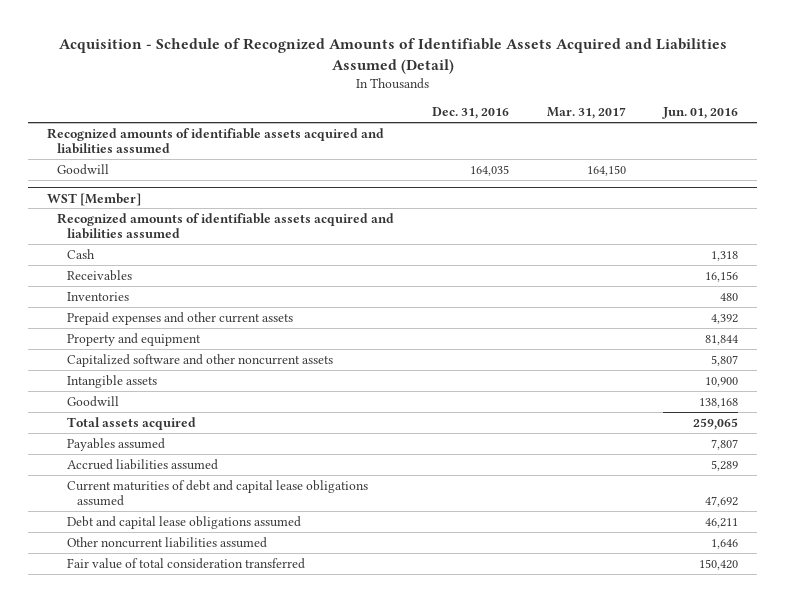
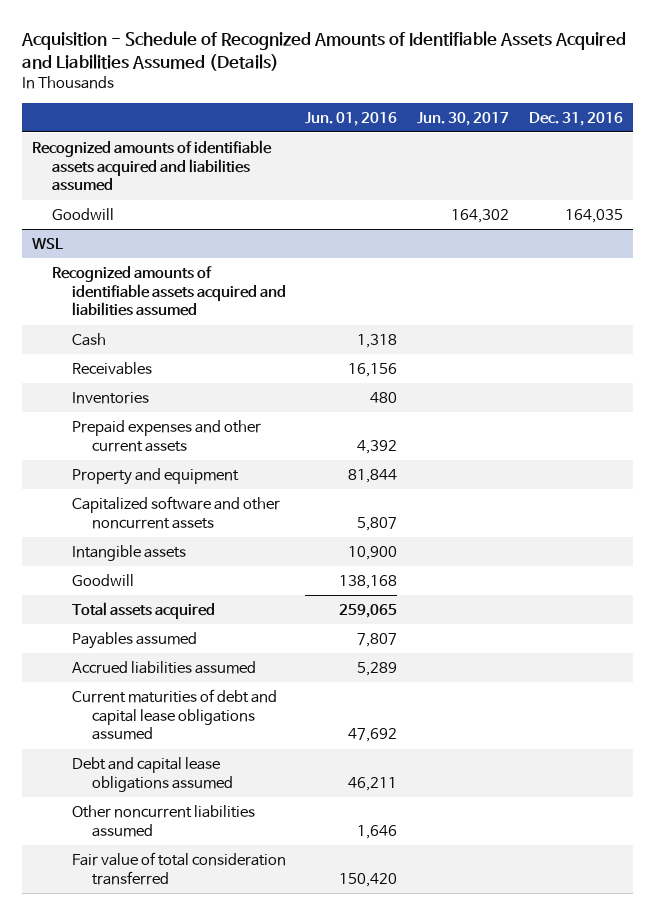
- Acquisition - Schedule of Recognized Amounts of Identifiable Assets Acquired and Liabilities Assumed (Detail)
+ Acquisition - Schedule of Recognized Amounts of Identifiable Assets Acquired and Liabilities Assumed (Details)
- | Dec. 31, 2016 | Mar. 31, 2017 | Jun. 01, 2016
+ | Jun. 01, 2016 | Jun. 30, 2017 | Dec. 31, 2016
- WST [Member]
+ WSL

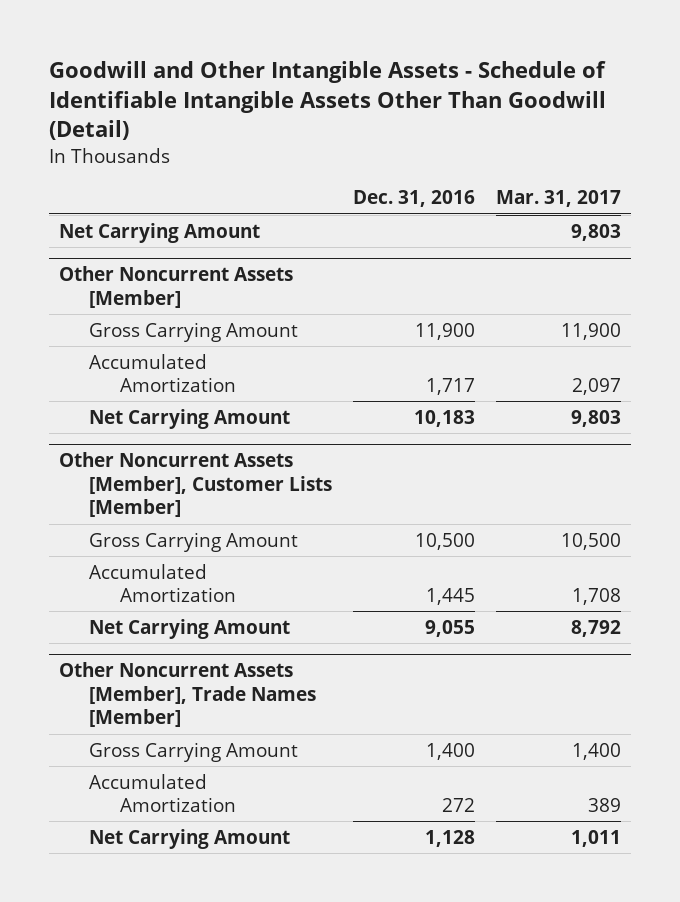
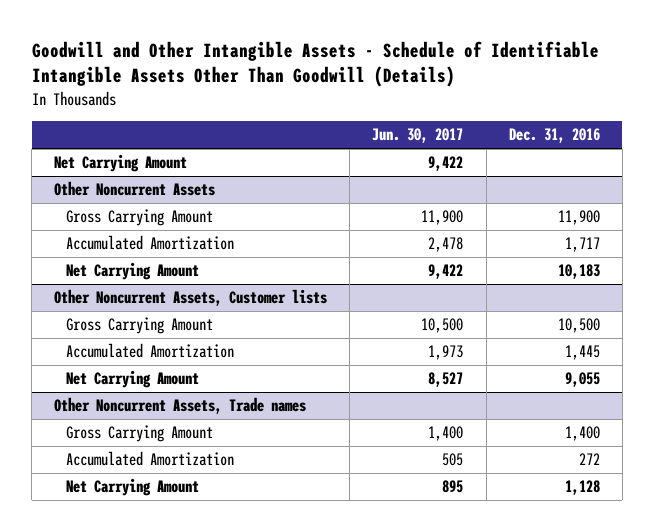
- Goodwill and Other Intangible Assets - Schedule of Identifiable Intangible Assets Other Than Goodwill (Detail)
+ Goodwill and Other Intangible Assets - Schedule of Identifiable Intangible Assets Other Than Goodwill (Details)
- | Dec. 31, 2016 | Mar. 31, 2017
+ | Jun. 30, 2017 | Dec. 31, 2016
- Other Noncurrent Assets [Member]
+ Other Noncurrent Assets
- Other Noncurrent Assets [Member], Customer Lists [Member]
+ Other Noncurrent Assets, Customer lists
- Other Noncurrent Assets [Member], Trade Names [Member]
+ Other Noncurrent Assets, Trade names

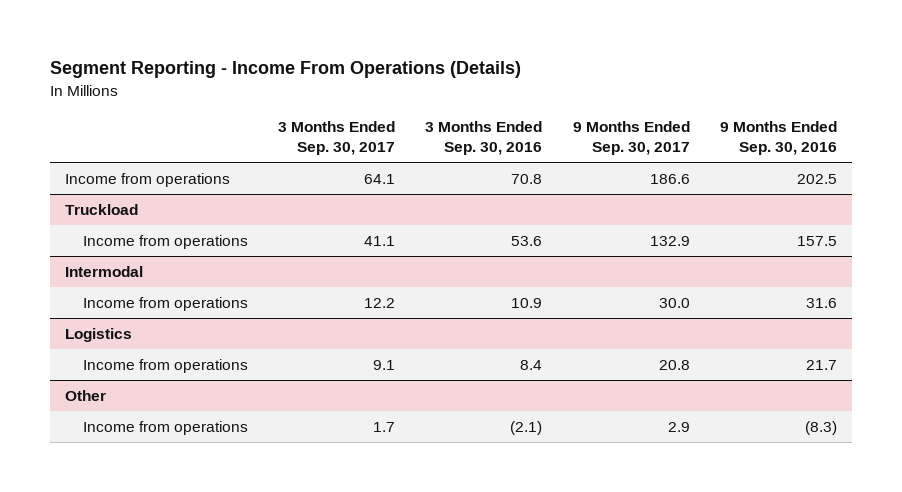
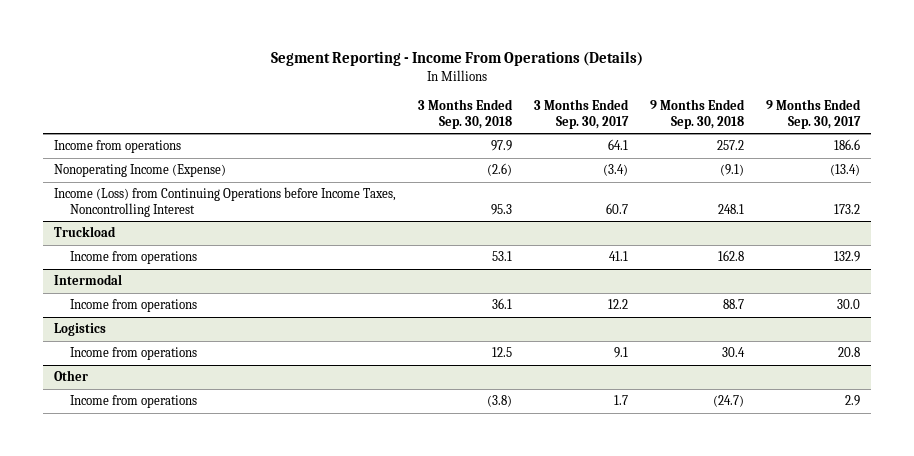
- | 3 Months Ended Sep. 30, 2017 | 3 Months Ended Sep. 30, 2016 | 9 Months Ended Sep. 30, 2017 | 9 Months Ended Sep. 30, 2016
+ | 3 Months Ended Sep. 30, 2018 | 3 Months Ended Sep. 30, 2017 | 9 Months Ended Sep. 30, 2018 | 9 Months Ended Sep. 30, 2017
+ Nonoperating Income (Expense) | (2.6) | (3.4) | (9.1) | (13.4)
+ Income (Loss) from Continuing Operations before Income Taxes, Noncontrolling Interest | 95.3 | 60.7 | 248.1 | 173.2

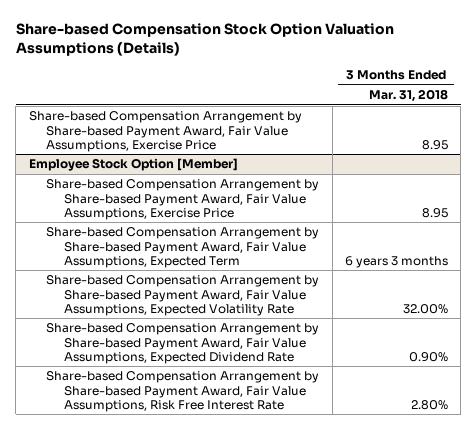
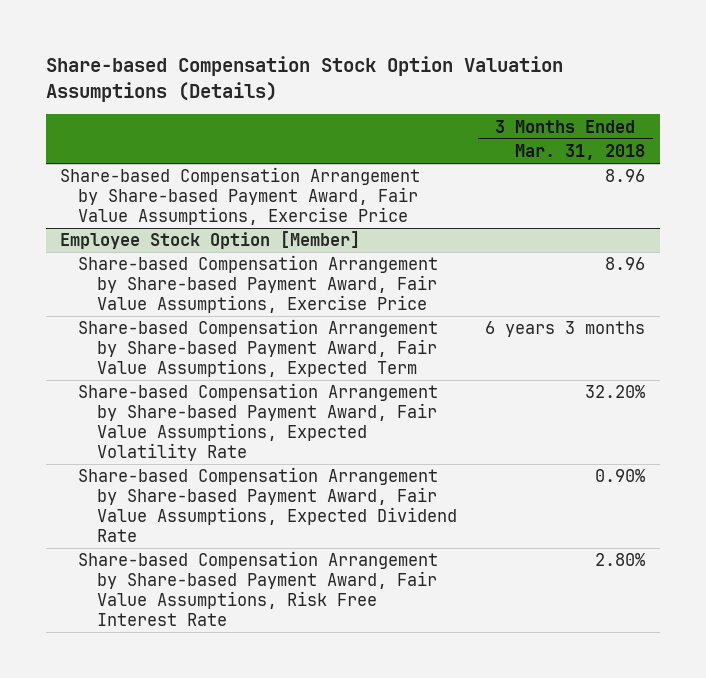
- Share-based Compensation Arrangement by Share-based Payment Award, Fair Value Assumptions, Exercise Price | 8.95
+ Share-based Compensation Arrangement by Share-based Payment Award, Fair Value Assumptions, Exercise Price | 8.96
@ Employee Stock Option [Member]
- Share-based Compensation Arrangement by Share-based Payment Award, Fair Value Assumptions, Exercise Price | 8.95
+ Share-based Compensation Arrangement by Share-based Payment Award, Fair Value Assumptions, Exercise Price | 8.96
- Share-based Compensation Arrangement by Share-based Payment Award, Fair Value Assumptions, Expected Volatility Rate | 32.00%
+ Share-based Compensation Arrangement by Share-based Payment Award, Fair Value Assumptions, Expected Volatility Rate | 32.20%

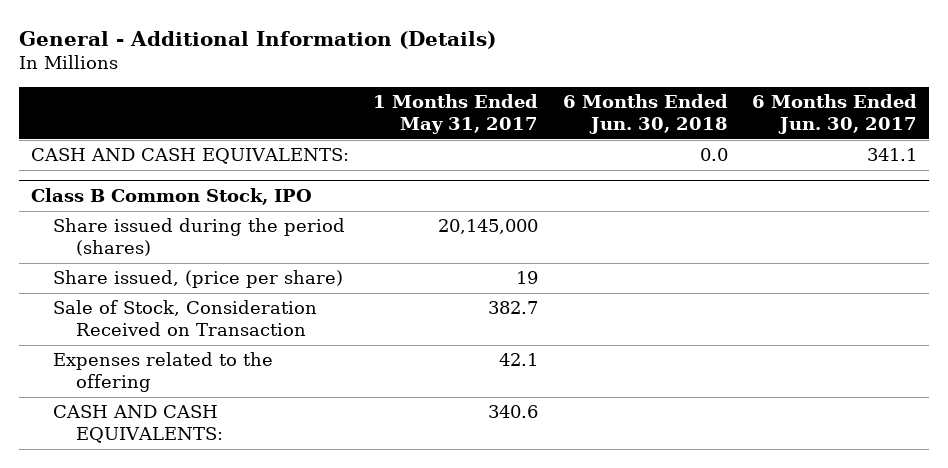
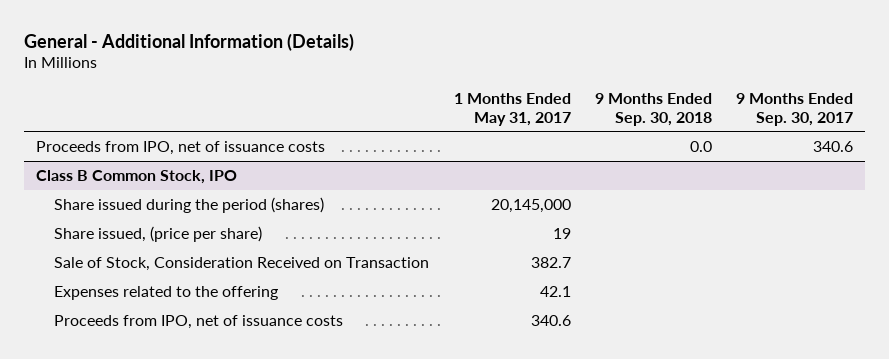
- | 1 Months Ended May 31, 2017 | 6 Months Ended Jun. 30, 2018 | 6 Months Ended Jun. 30, 2017
+ | 1 Months Ended May 31, 2017 | 9 Months Ended Sep. 30, 2018 | 9 Months Ended Sep. 30, 2017
- CASH AND CASH EQUIVALENTS: | | 0.0 | 341.1
+ Proceeds from IPO, net of issuance costs | | 0.0 | 340.6
@ Class B Common Stock, IPO
- CASH AND CASH EQUIVALENTS: | 340.6 | |
+ Proceeds from IPO, net of issuance costs | 340.6 | |

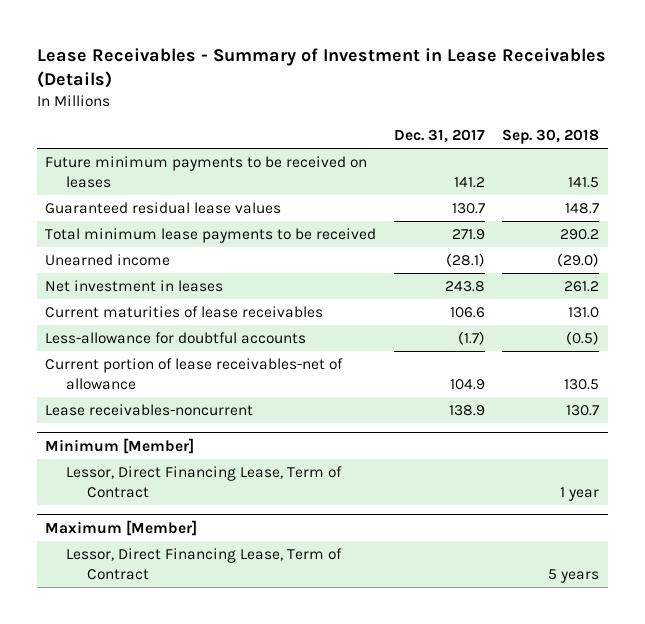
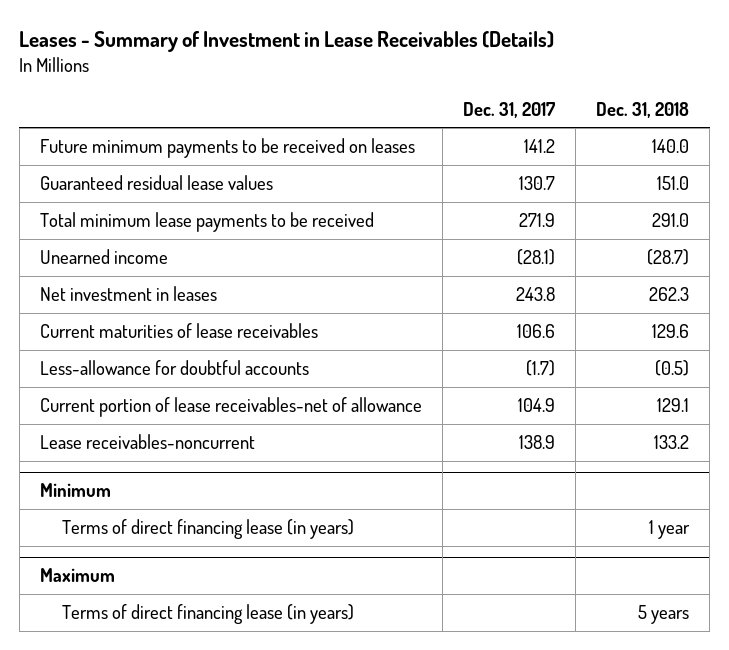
- Lease Receivables - Summary of Investment in Lease Receivables (Details)
+ Leases - Summary of Investment in Lease Receivables (Details)
- | Dec. 31, 2017 | Sep. 30, 2018
+ | Dec. 31, 2017 | Dec. 31, 2018
- Minimum [Member]
- Lessor, Direct Financing Lease, Term of Contract | | 1 year
- Maximum [Member]
- Lessor, Direct Financing Lease, Term of Contract | | 5 years
+ Minimum
+ Terms of direct financing lease (in years) | | 1 year
+ Maximum
+ Terms of direct financing lease (in years) | | 5 years

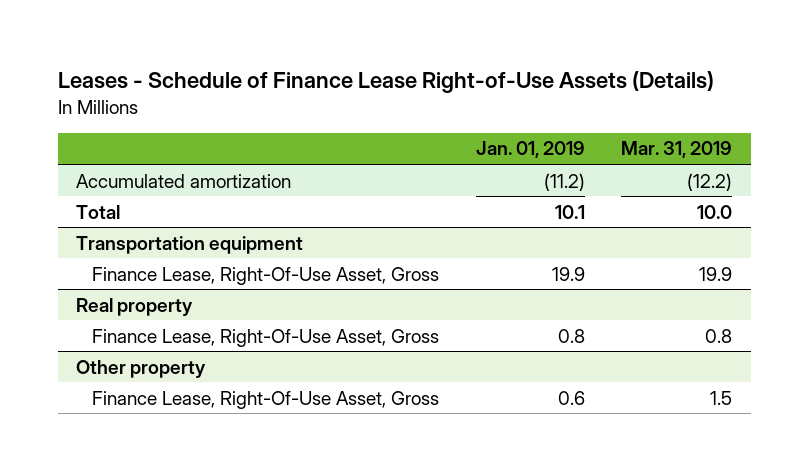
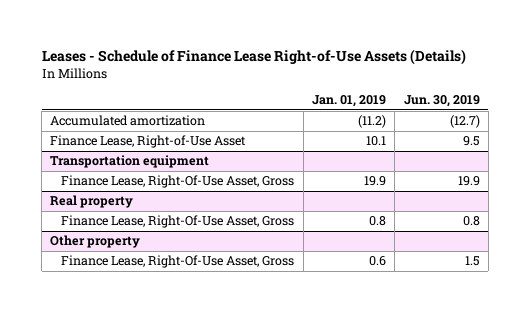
- | Jan. 01, 2019 | Mar. 31, 2019
+ | Jan. 01, 2019 | Jun. 30, 2019
- Total | 10.1 | 10.0
+ Finance Lease, Right-of-Use Asset | 10.1 | 9.5

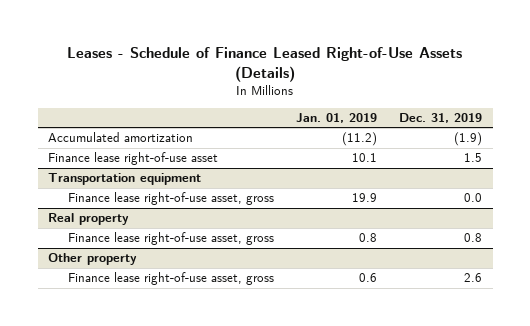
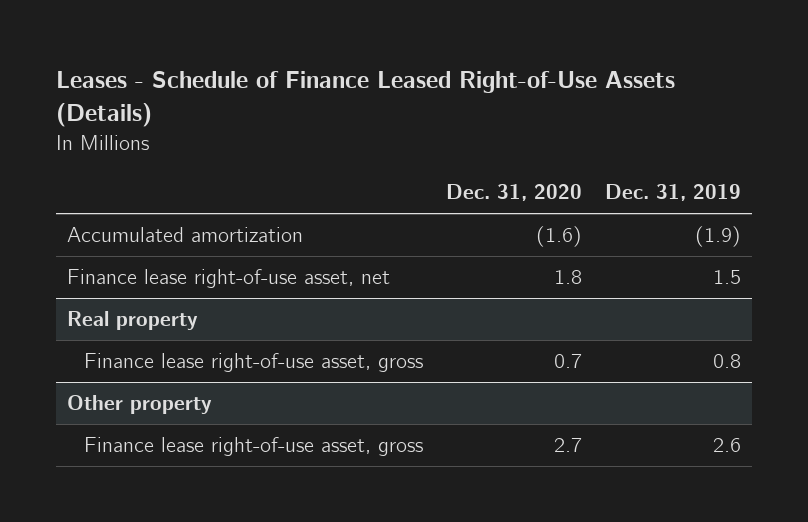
- | Jan. 01, 2019 | Dec. 31, 2019
+ | Dec. 31, 2020 | Dec. 31, 2019
- Finance lease right-of-use asset | 10.1 | 1.5
- Transportation equipment
- Finance lease right-of-use asset, gross | 19.9 | 0.0
+ Finance lease right-of-use asset, net | 1.8 | 1.5

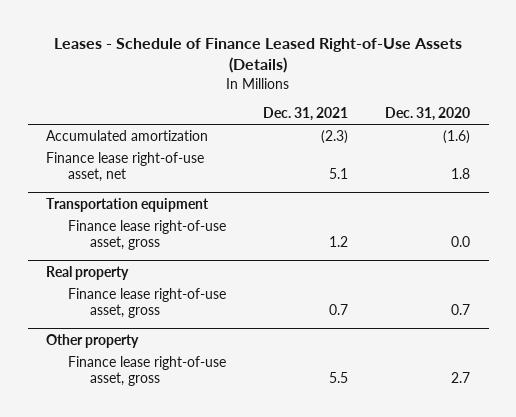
- | Dec. 31, 2020 | Dec. 31, 2019
+ | Dec. 31, 2021 | Dec. 31, 2020
+ Transportation equipment
+ Finance lease right-of-use asset, gross | 1.2 | 0.0

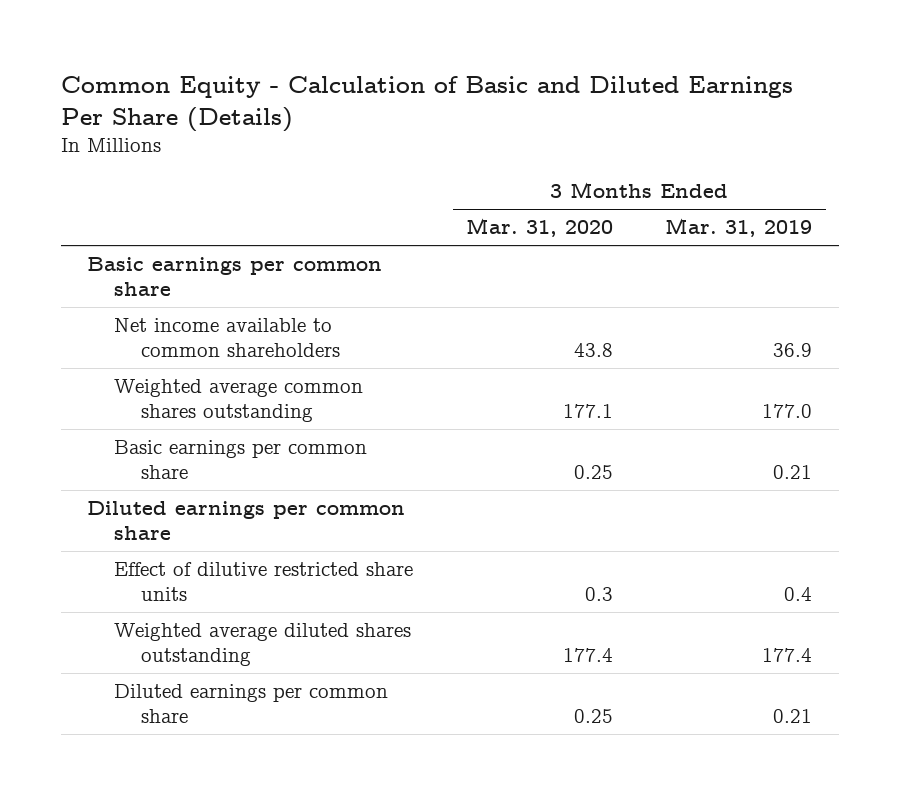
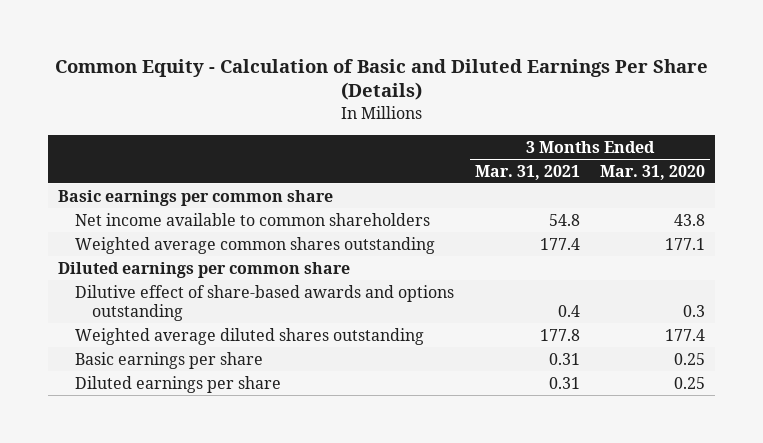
- | 3 Months Ended Mar. 31, 2020 | 3 Months Ended Mar. 31, 2019
+ | 3 Months Ended Mar. 31, 2021 | 3 Months Ended Mar. 31, 2020
- Basic earnings per common share | 0.25 | 0.21
- Effect of dilutive restricted share units | 0.3 | 0.4
+ Dilutive effect of share-based awards and options outstanding | 0.4 | 0.3
- Diluted earnings per common share | 0.25 | 0.21
+ Basic earnings per share | 0.31 | 0.25
+ Diluted earnings per share | 0.31 | 0.25

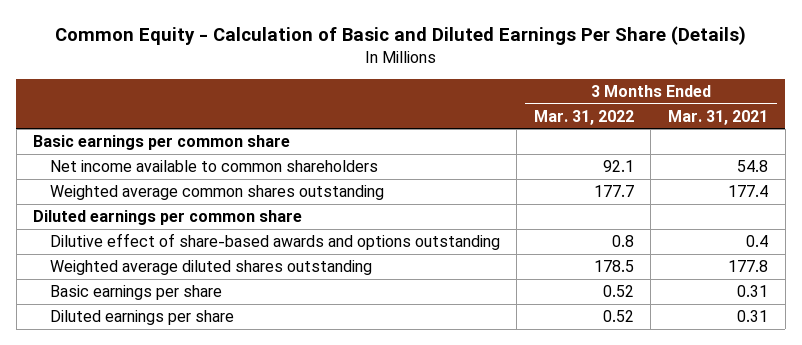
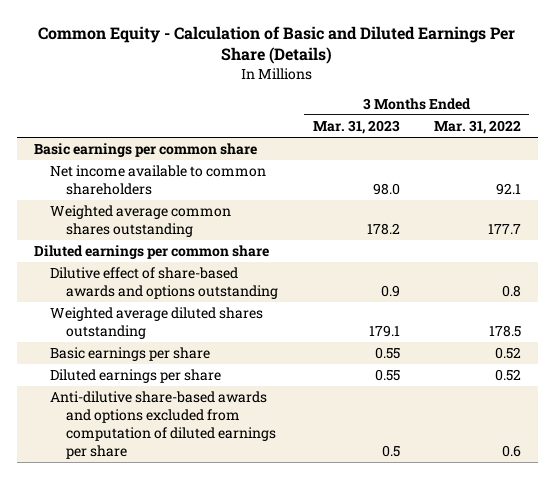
- | 3 Months Ended Mar. 31, 2022 | 3 Months Ended Mar. 31, 2021
+ | 3 Months Ended Mar. 31, 2023 | 3 Months Ended Mar. 31, 2022
+ Anti-dilutive share-based awards and options excluded from computation of diluted earnings per share | 0.5 | 0.6

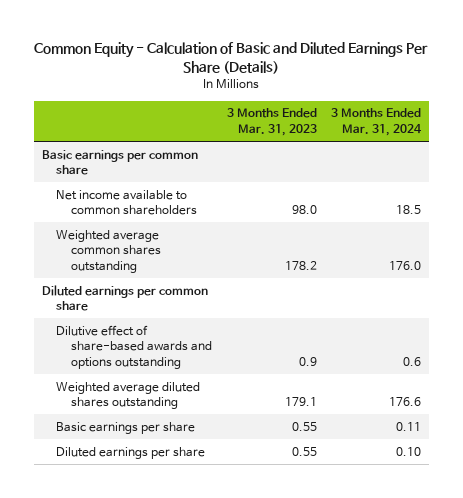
- | 3 Months Ended Mar. 31, 2023 | 3 Months Ended Mar. 31, 2022
+ | 3 Months Ended Mar. 31, 2023 | 3 Months Ended Mar. 31, 2024
- Anti-dilutive share-based awards and options excluded from computation of diluted earnings per share | 0.5 | 0.6

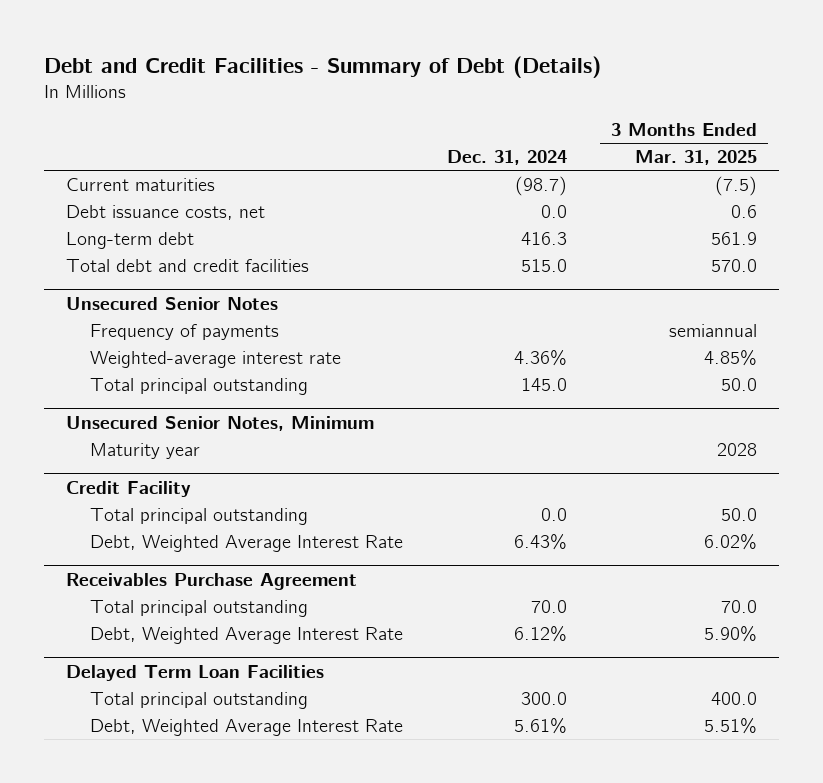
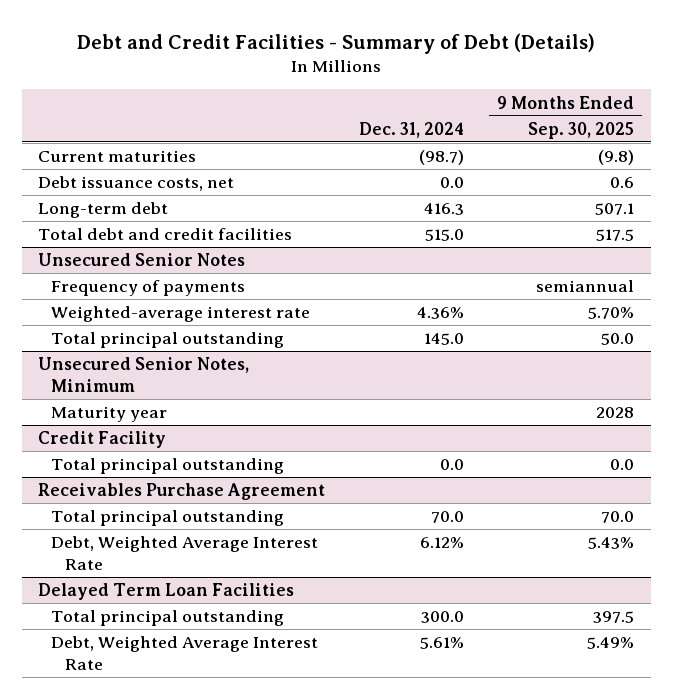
- | Dec. 31, 2024 | 3 Months Ended Mar. 31, 2025
+ | Dec. 31, 2024 | 9 Months Ended Sep. 30, 2025
@ Credit Facility
- Debt, Weighted Average Interest Rate | 6.43% | 6.02%

